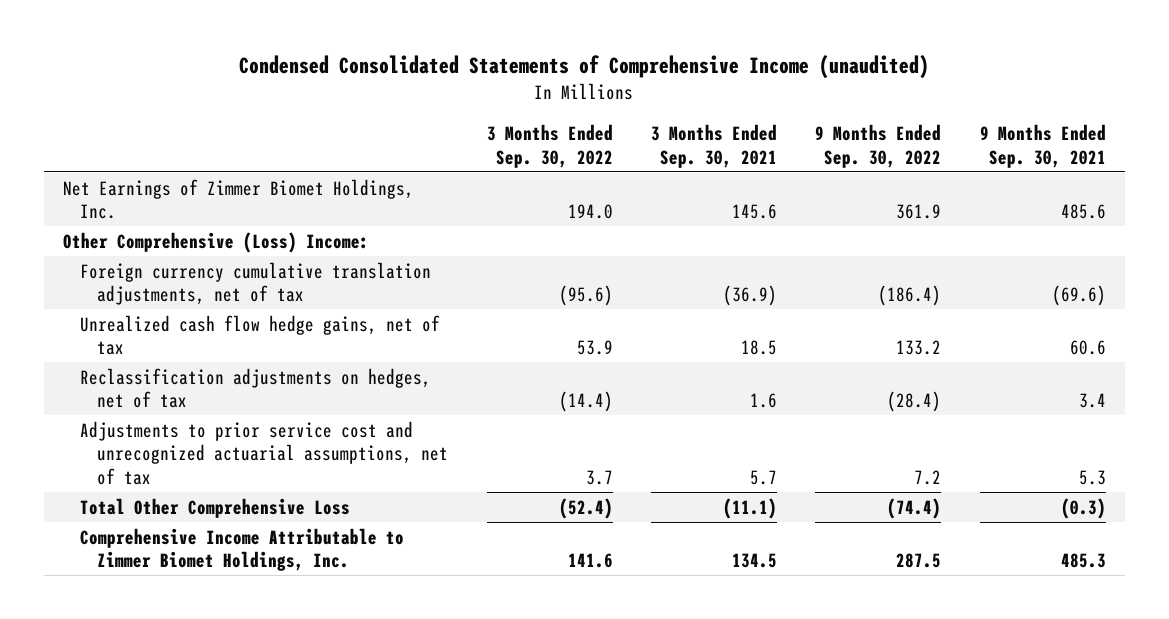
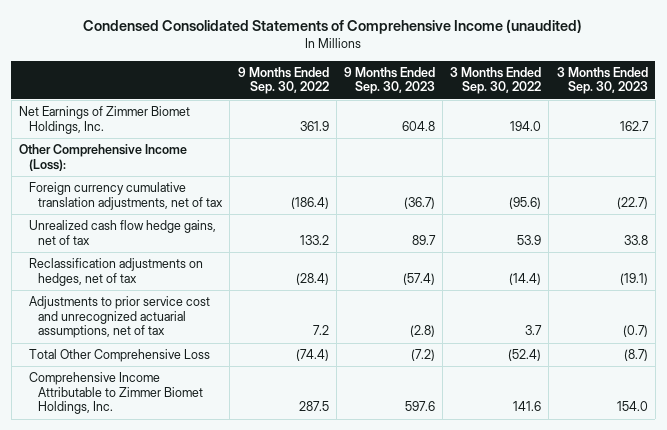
- | 3 Months Ended Sep. 30, 2022 | 3 Months Ended Sep. 30, 2021 | 9 Months Ended Sep. 30, 2022 | 9 Months Ended Sep. 30, 2021
+ | 9 Months Ended Sep. 30, 2022 | 9 Months Ended Sep. 30, 2023 | 3 Months Ended Sep. 30, 2022 | 3 Months Ended Sep. 30, 2023
- Other Comprehensive (Loss) Income:
+ Other Comprehensive Income (Loss):

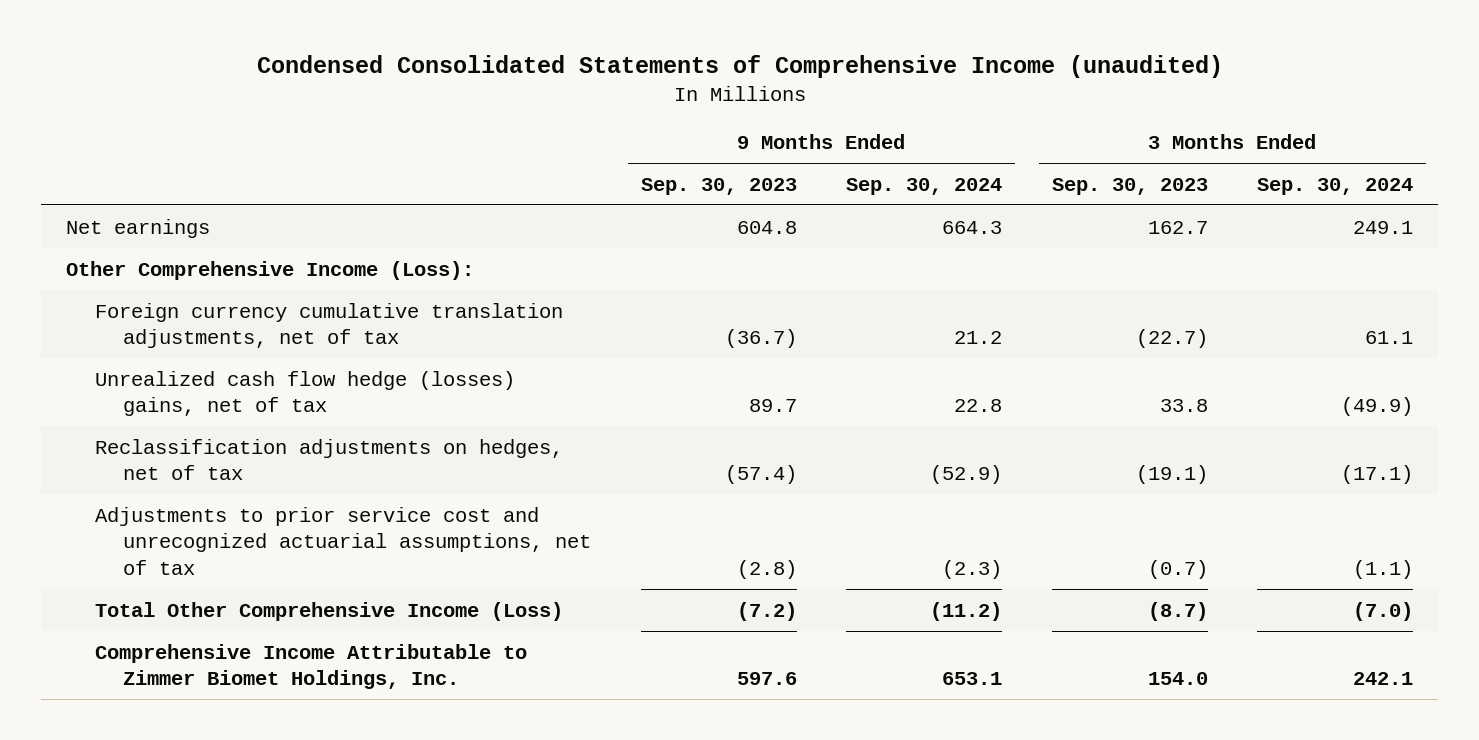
- | 9 Months Ended Sep. 30, 2022 | 9 Months Ended Sep. 30, 2023 | 3 Months Ended Sep. 30, 2022 | 3 Months Ended Sep. 30, 2023
+ | 9 Months Ended Sep. 30, 2023 | 9 Months Ended Sep. 30, 2024 | 3 Months Ended Sep. 30, 2023 | 3 Months Ended Sep. 30, 2024
- Net Earnings of Zimmer Biomet Holdings, Inc. | 361.9 | 604.8 | 194.0 | 162.7
+ Net earnings | 604.8 | 664.3 | 162.7 | 249.1
- Unrealized cash flow hedge gains, net of tax | 133.2 | 89.7 | 53.9 | 33.8
+ Unrealized cash flow hedge (losses) gains, net of tax | 89.7 | 22.8 | 33.8 | (49.9)
- Total Other Comprehensive Loss | (74.4) | (7.2) | (52.4) | (8.7)
+ Total Other Comprehensive Income (Loss) | (7.2) | (11.2) | (8.7) | (7.0)

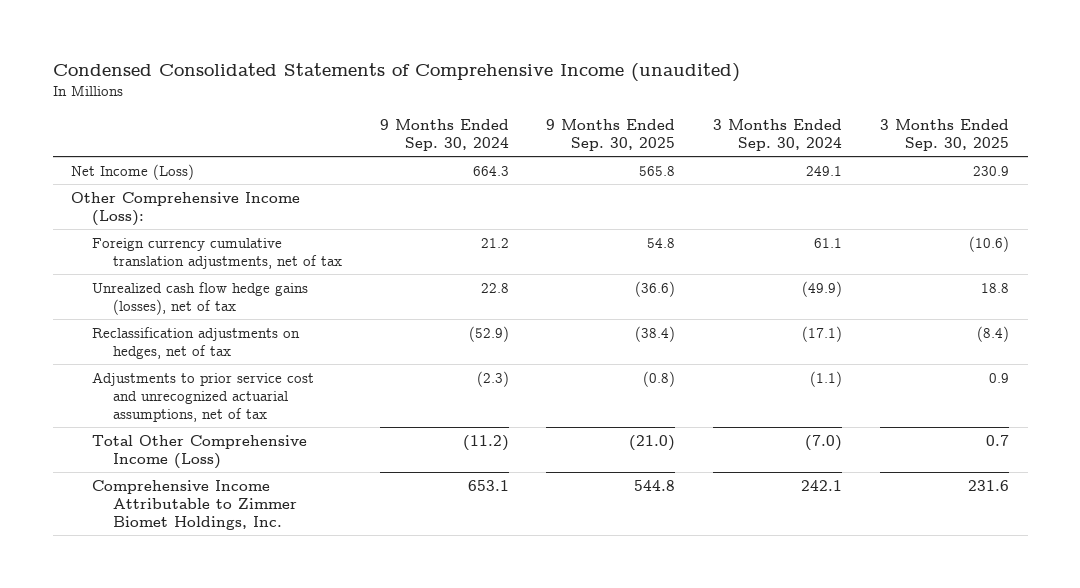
- | 9 Months Ended Sep. 30, 2023 | 9 Months Ended Sep. 30, 2024 | 3 Months Ended Sep. 30, 2023 | 3 Months Ended Sep. 30, 2024
+ | 9 Months Ended Sep. 30, 2024 | 9 Months Ended Sep. 30, 2025 | 3 Months Ended Sep. 30, 2024 | 3 Months Ended Sep. 30, 2025
- Net earnings | 604.8 | 664.3 | 162.7 | 249.1
+ Net Income (Loss) | 664.3 | 565.8 | 249.1 | 230.9
- Unrealized cash flow hedge (losses) gains, net of tax | 89.7 | 22.8 | 33.8 | (49.9)
+ Unrealized cash flow hedge gains (losses), net of tax | 22.8 | (36.6) | (49.9) | 18.8

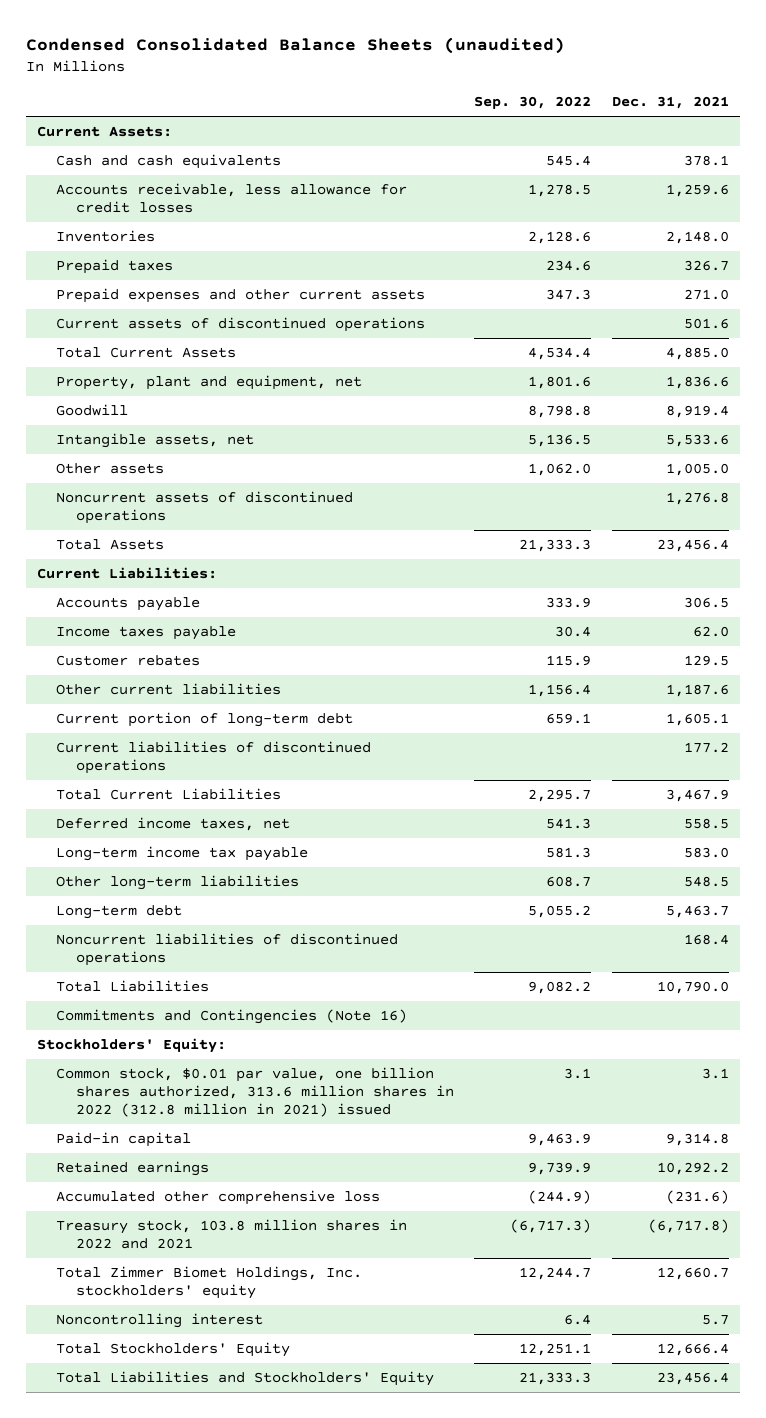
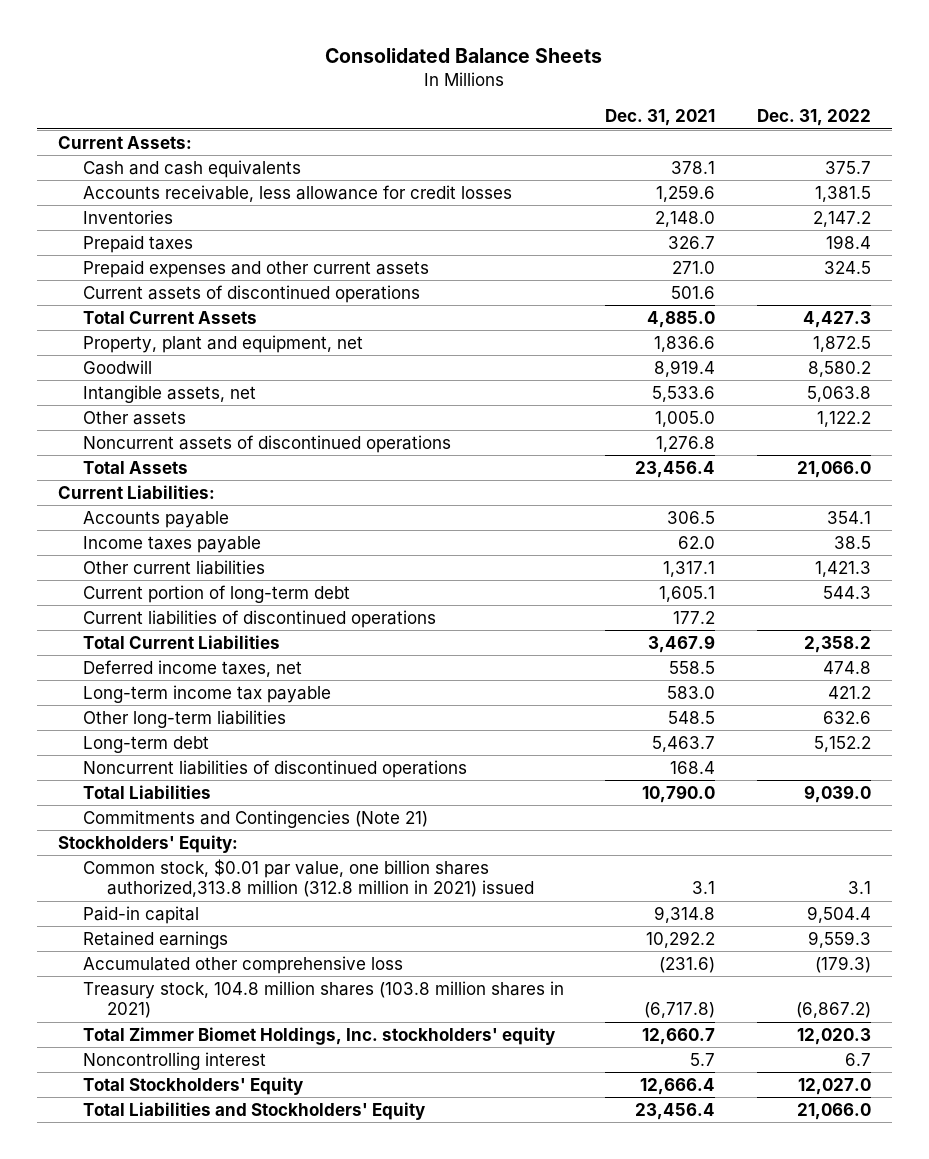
- Condensed Consolidated Balance Sheets (unaudited)
+ Consolidated Balance Sheets
- | Sep. 30, 2022 | Dec. 31, 2021
+ | Dec. 31, 2021 | Dec. 31, 2022
- Customer rebates | 115.9 | 129.5
- Other current liabilities | 1,156.4 | 1,187.6
+ Other current liabilities | 1,317.1 | 1,421.3
- Commitments and Contingencies (Note 16)
+ Commitments and Contingencies (Note 21)
- Common stock, $0.01 par value, one billion shares authorized, 313.6 million shares in 2022 (312.8 million in 2021) issued | 3.1 | 3.1
+ Common stock, $0.01 par value, one billion shares authorized,313.8 million (312.8 million in 2021) issued | 3.1 | 3.1
- Treasury stock, 103.8 million shares in 2022 and 2021 | (6,717.3) | (6,717.8)
+ Treasury stock, 104.8 million shares (103.8 million shares in 2021) | (6,717.8) | (6,867.2)

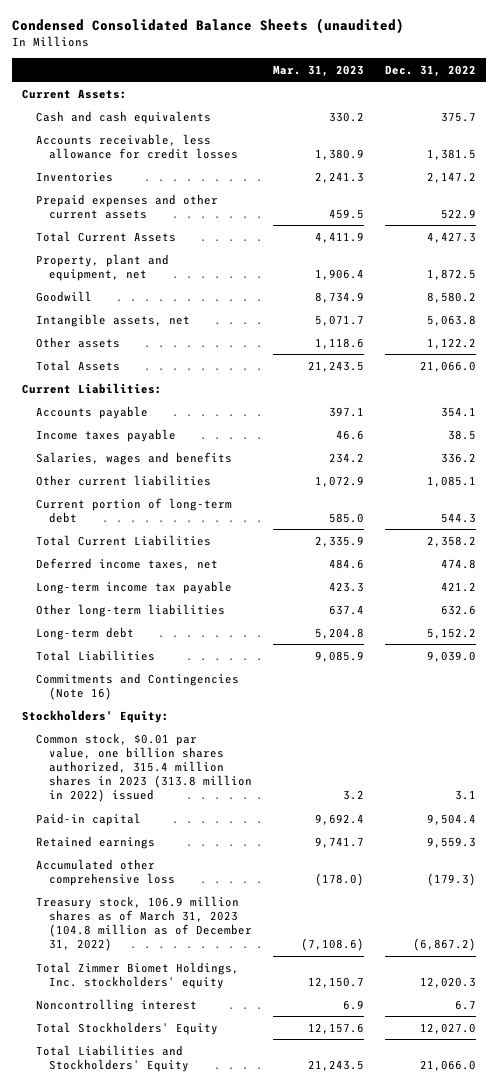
- Consolidated Balance Sheets
+ Condensed Consolidated Balance Sheets (unaudited)
- | Dec. 31, 2021 | Dec. 31, 2022
+ | Mar. 31, 2023 | Dec. 31, 2022
- Prepaid taxes | 326.7 | 198.4
- Prepaid expenses and other current assets | 271.0 | 324.5
- Current assets of discontinued operations | 501.6 |
+ Prepaid expenses and other current assets | 459.5 | 522.9
- Noncurrent assets of discontinued operations | 1,276.8 |
- Other current liabilities | 1,317.1 | 1,421.3
+ Salaries, wages and benefits | 234.2 | 336.2
+ Other current liabilities | 1,072.9 | 1,085.1
- Current liabilities of discontinued operations | 177.2 |
- Noncurrent liabilities of discontinued operations | 168.4 |
- Commitments and Contingencies (Note 21)
+ Commitments and Contingencies (Note 16)
- Common stock, $0.01 par value, one billion shares authorized,313.8 million (312.8 million in 2021) issued | 3.1 | 3.1
+ Common stock, $0.01 par value, one billion shares authorized, 315.4 million shares in 2023 (313.8 million in 2022) issued | 3.2 | 3.1
- Treasury stock, 104.8 million shares (103.8 million shares in 2021) | (6,717.8) | (6,867.2)
+ Treasury stock, 106.9 million shares as of March 31, 2023 (104.8 million as of December 31, 2022) | (7,108.6) | (6,867.2)

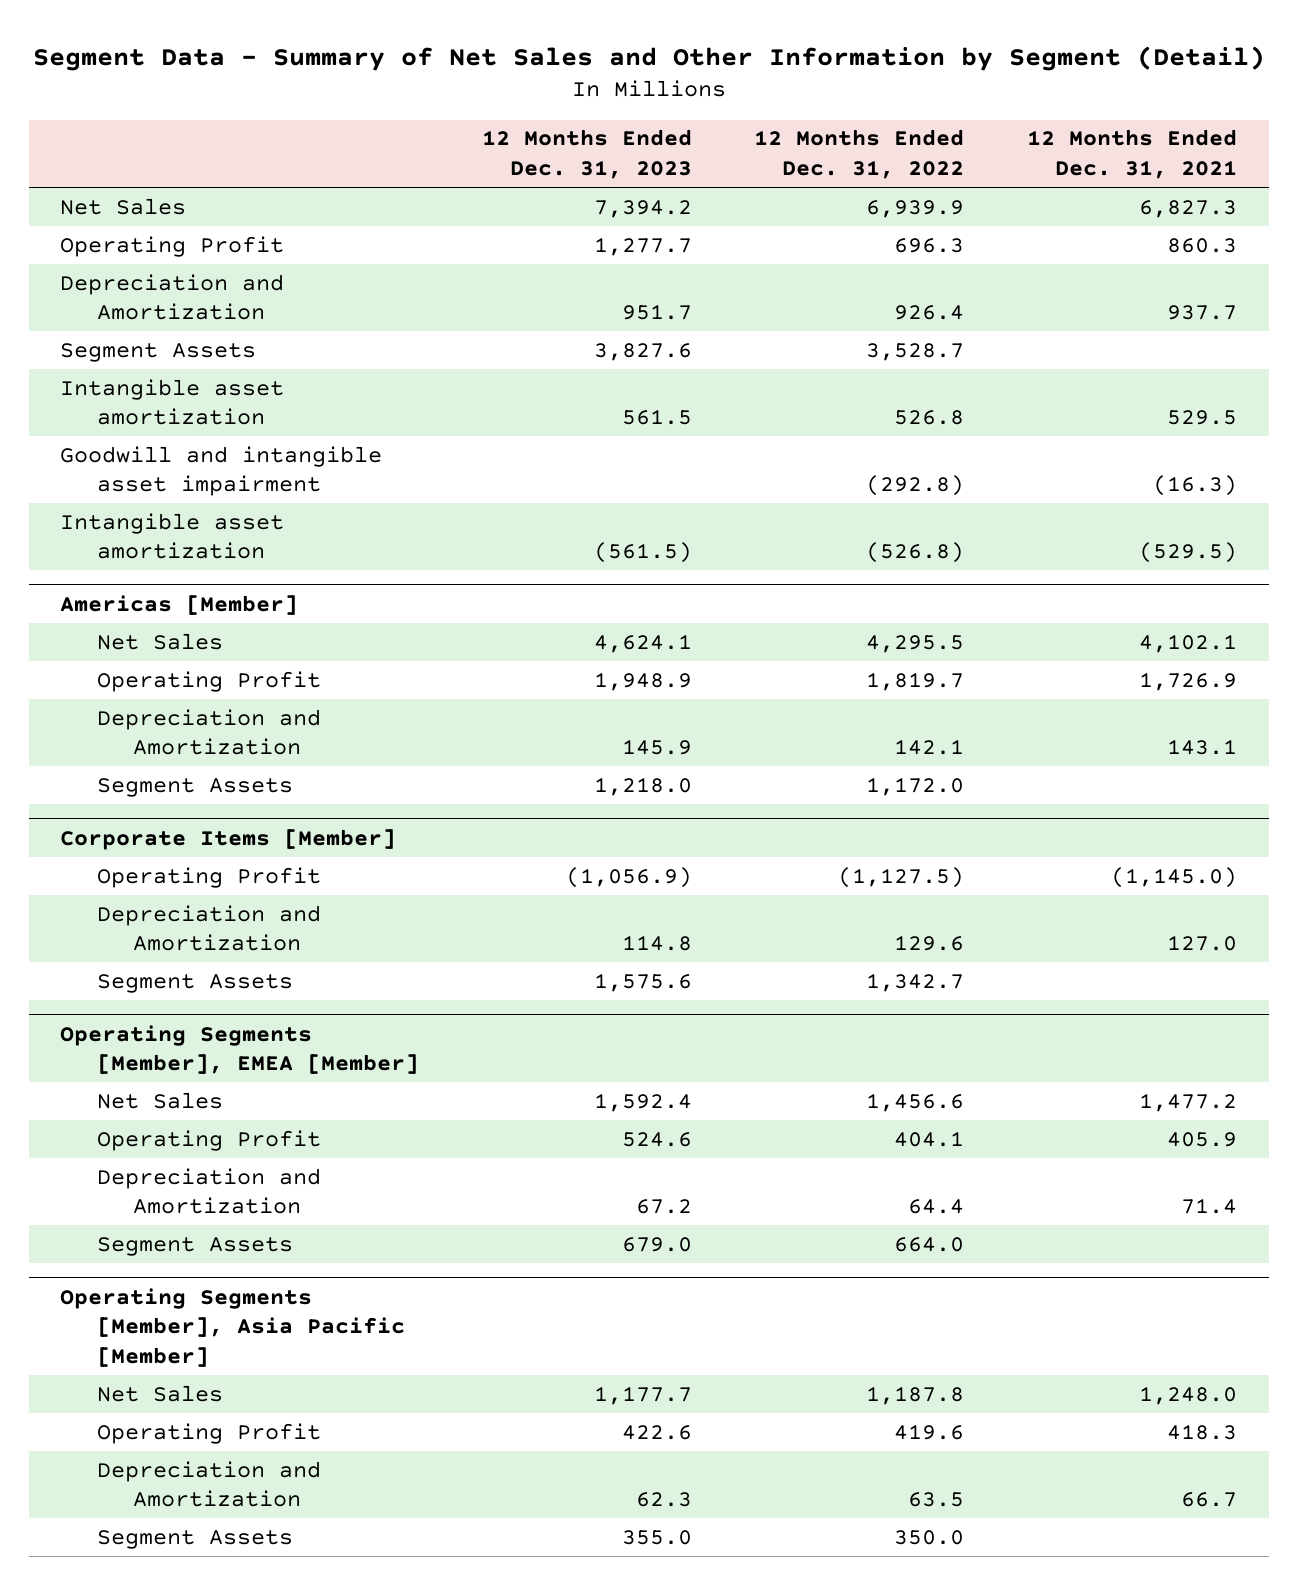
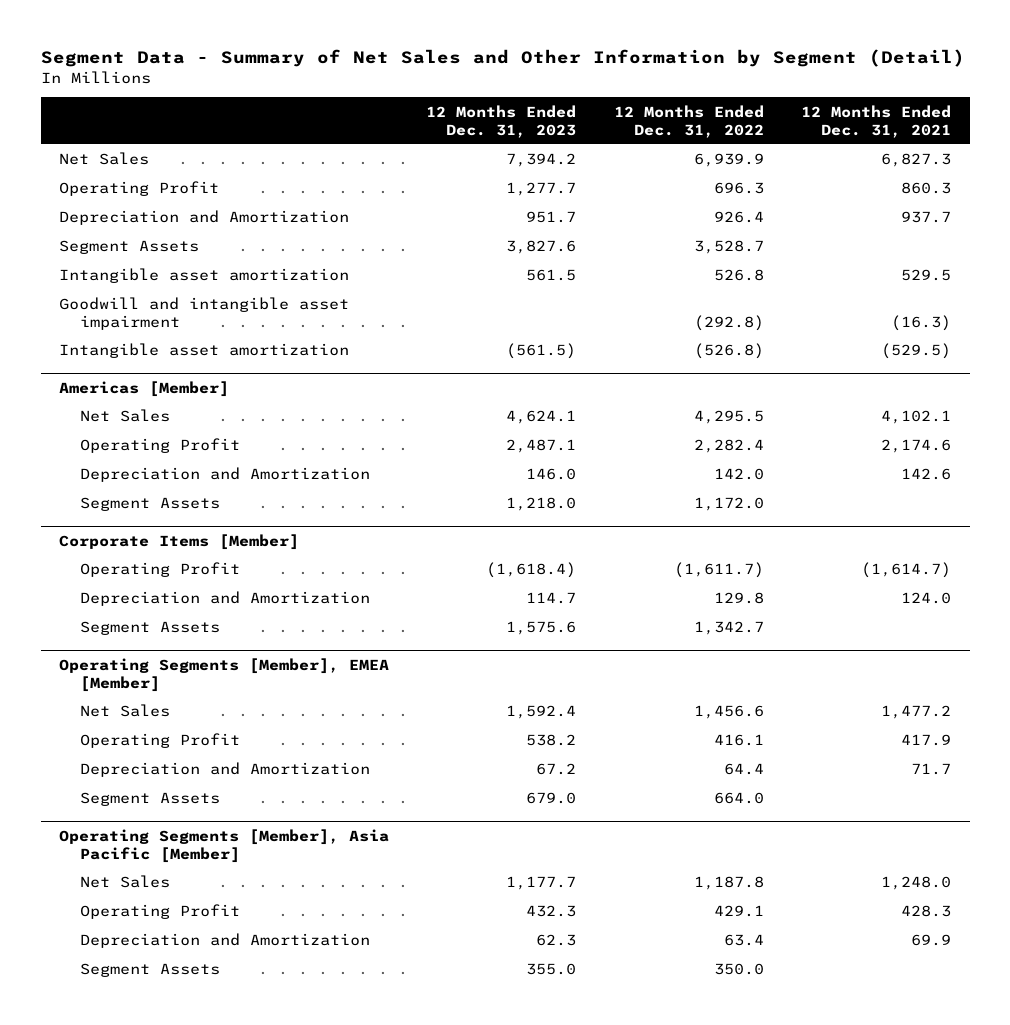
@ Americas [Member]
- Operating Profit | 1,948.9 | 1,819.7 | 1,726.9
- Depreciation and Amortization | 145.9 | 142.1 | 143.1
+ Operating Profit | 2,487.1 | 2,282.4 | 2,174.6
+ Depreciation and Amortization | 146.0 | 142.0 | 142.6
@ Corporate Items [Member]
- Operating Profit | (1,056.9) | (1,127.5) | (1,145.0)
- Depreciation and Amortization | 114.8 | 129.6 | 127.0
+ Operating Profit | (1,618.4) | (1,611.7) | (1,614.7)
+ Depreciation and Amortization | 114.7 | 129.8 | 124.0
@ Operating Segments [Member], EMEA [Member]
- Operating Profit | 524.6 | 404.1 | 405.9
- Depreciation and Amortization | 67.2 | 64.4 | 71.4
+ Operating Profit | 538.2 | 416.1 | 417.9
+ Depreciation and Amortization | 67.2 | 64.4 | 71.7
@ Operating Segments [Member], Asia Pacific [Member]
- Operating Profit | 422.6 | 419.6 | 418.3
- Depreciation and Amortization | 62.3 | 63.5 | 66.7
+ Operating Profit | 432.3 | 429.1 | 428.3
+ Depreciation and Amortization | 62.3 | 63.4 | 69.9

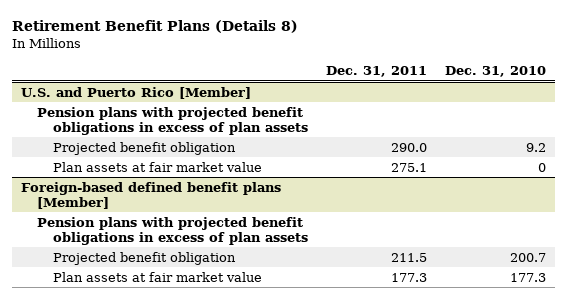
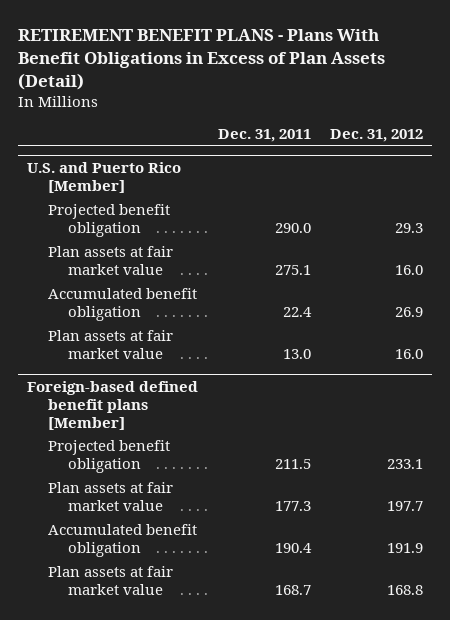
- Retirement Benefit Plans (Details 8)
+ RETIREMENT BENEFIT PLANS - Plans With Benefit Obligations in Excess of Plan Assets (Detail)
- | Dec. 31, 2011 | Dec. 31, 2010
+ | Dec. 31, 2011 | Dec. 31, 2012
@ U.S. and Puerto Rico [Member]
- Pension plans with projected benefit obligations in excess of plan assets
+ Accumulated benefit obligation | 22.4 | 26.9
+ Plan assets at fair market value | 13.0 | 16.0
@ Foreign-based defined benefit plans [Member]
- Pension plans with projected benefit obligations in excess of plan assets
+ Accumulated benefit obligation | 190.4 | 191.9
+ Plan assets at fair market value | 168.7 | 168.8

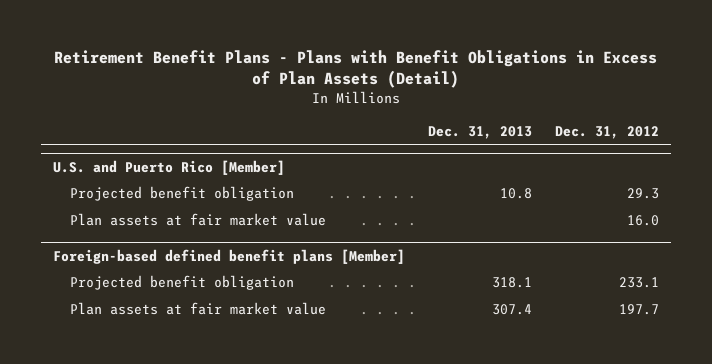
- RETIREMENT BENEFIT PLANS - Plans With Benefit Obligations in Excess of Plan Assets (Detail)
+ Retirement Benefit Plans - Plans with Benefit Obligations in Excess of Plan Assets (Detail)
- | Dec. 31, 2011 | Dec. 31, 2012
+ | Dec. 31, 2013 | Dec. 31, 2012
@ U.S. and Puerto Rico [Member]
- Accumulated benefit obligation | 22.4 | 26.9
- Plan assets at fair market value | 13.0 | 16.0
@ Foreign-based defined benefit plans [Member]
- Accumulated benefit obligation | 190.4 | 191.9
- Plan assets at fair market value | 168.7 | 168.8

